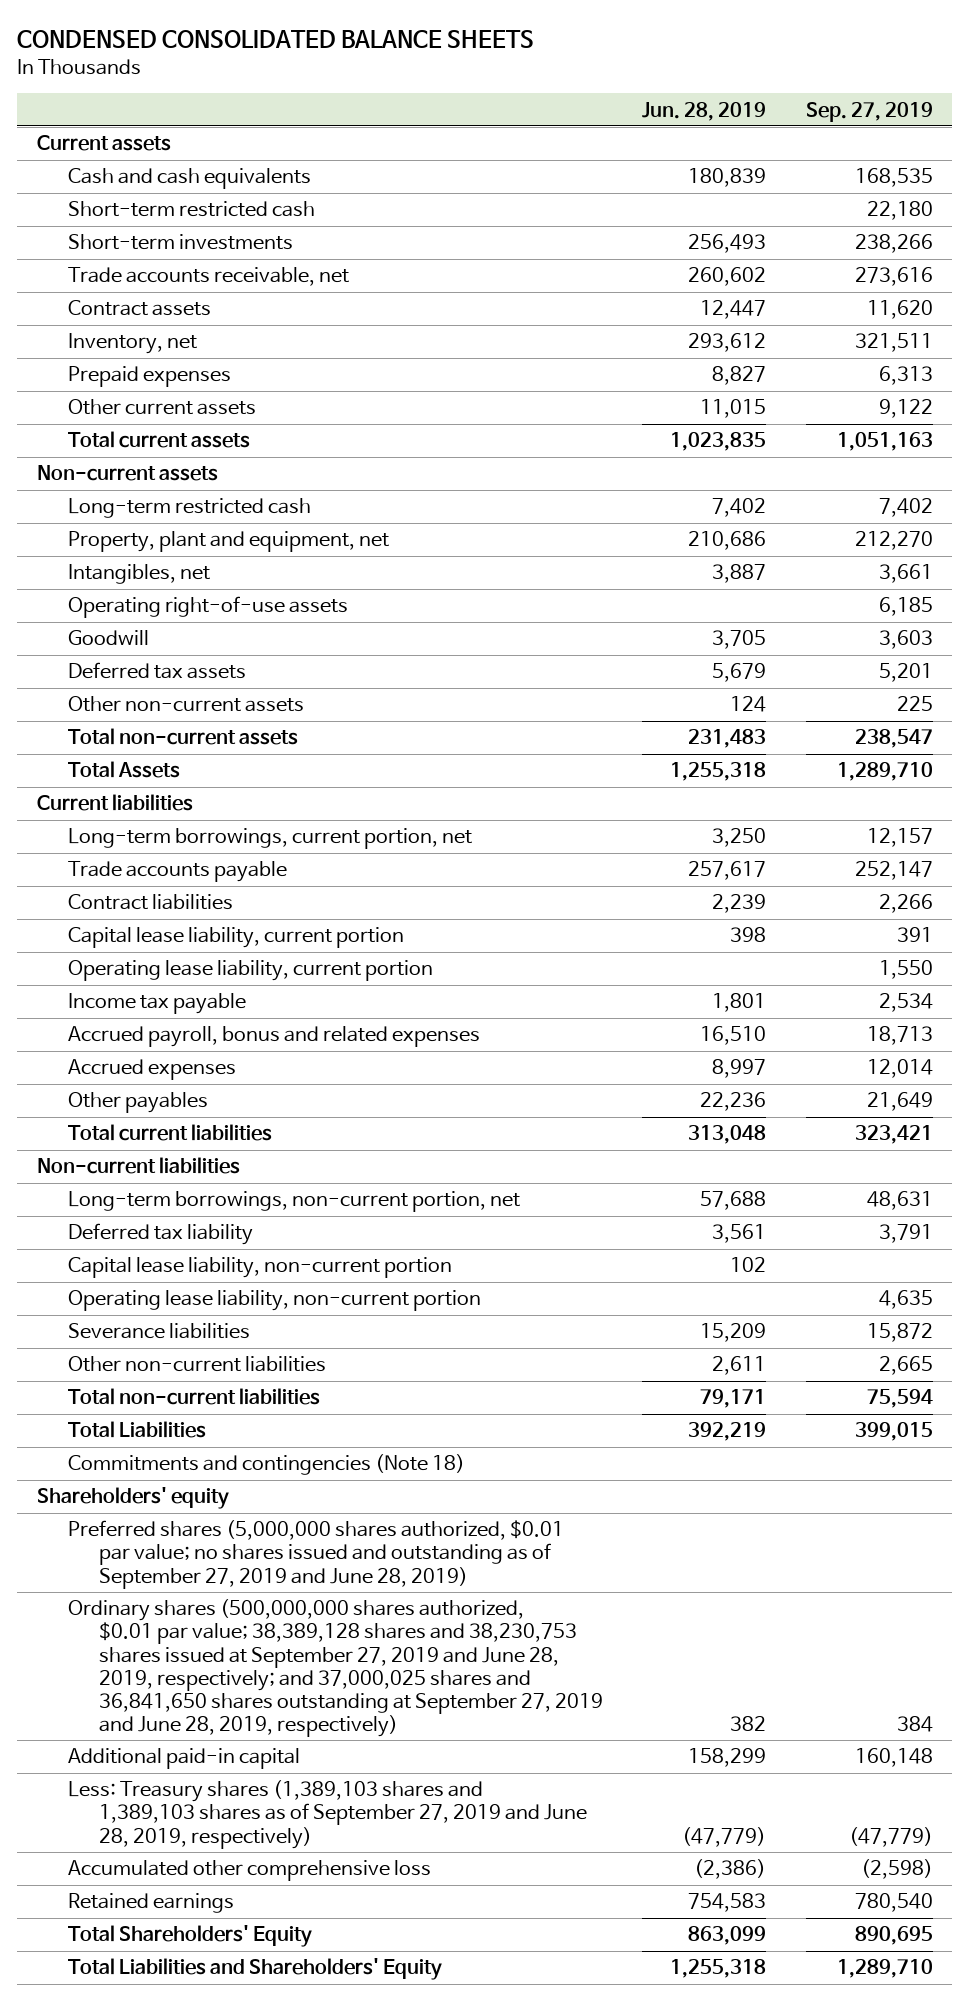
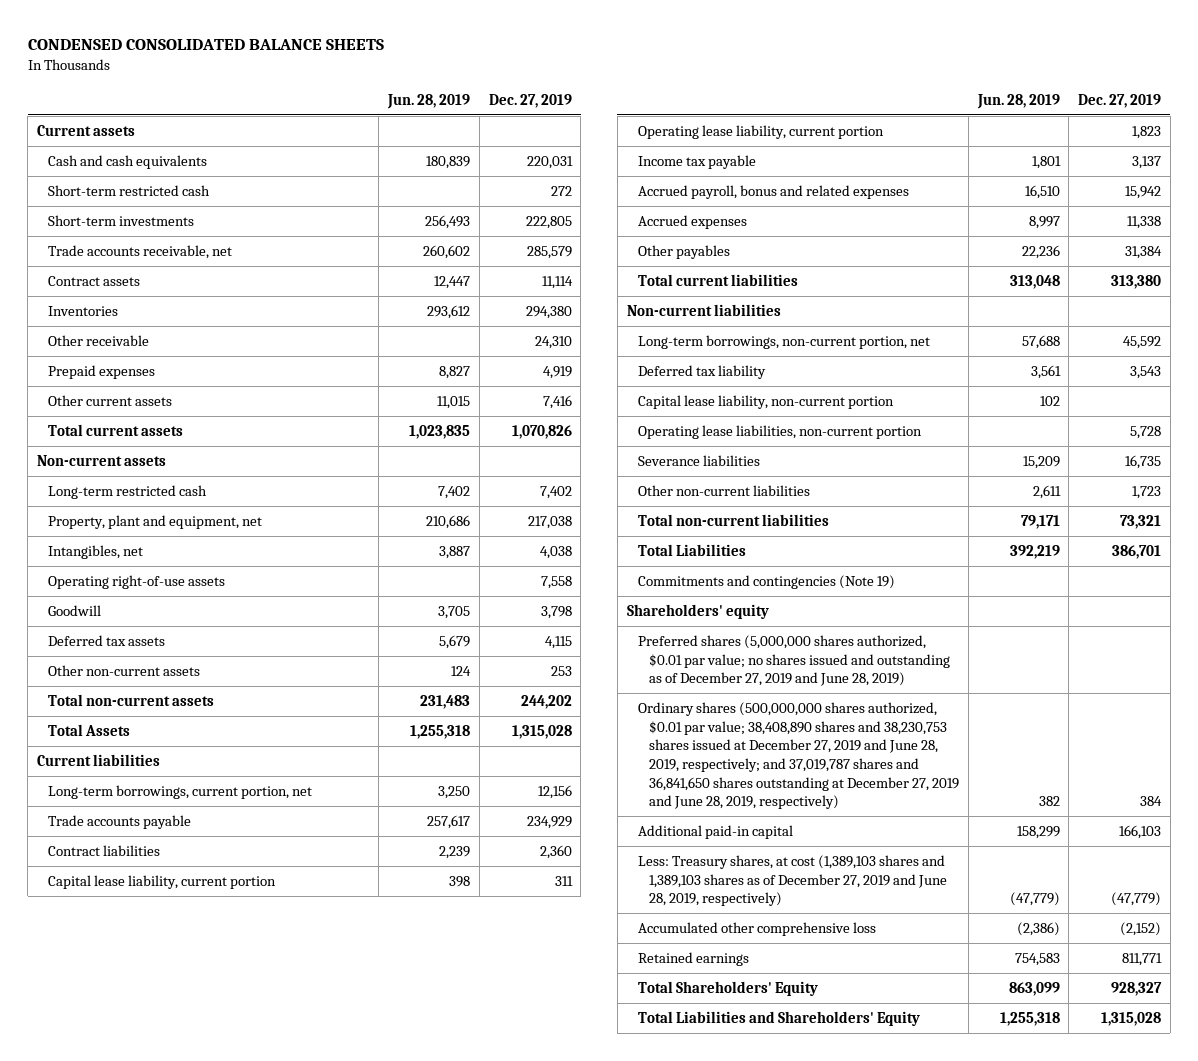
- | Jun. 28, 2019 | Sep. 27, 2019
+ | Jun. 28, 2019 | Dec. 27, 2019
- Inventory, net | 293,612 | 321,511
+ Inventories | 293,612 | 294,380
+ Other receivable | | 24,310
- Operating lease liability, non-current portion | | 4,635
+ Operating lease liabilities, non-current portion | | 5,728
- Commitments and contingencies (Note 18)
+ Commitments and contingencies (Note 19)
- Preferred shares (5,000,000 shares authorized, $0.01 par value; no shares issued and outstanding as of September 27, 2019 and June 28, 2019)
- Ordinary shares (500,000,000 shares authorized, $0.01 par value; 38,389,128 shares and 38,230,753 shares issued at September 27, 2019 and June 28, 2019, respectively; and 37,000,025 shares and 36,841,650 shares outstanding at September 27, 2019 and June 28, 2019, respectively) | 382 | 384
+ Preferred shares (5,000,000 shares authorized, $0.01 par value; no shares issued and outstanding as of December 27, 2019 and June 28, 2019)
+ Ordinary shares (500,000,000 shares authorized, $0.01 par value; 38,408,890 shares and 38,230,753 shares issued at December 27, 2019 and June 28, 2019, respectively; and 37,019,787 shares and 36,841,650 shares outstanding at December 27, 2019 and June 28, 2019, respectively) | 382 | 384
- Less: Treasury shares (1,389,103 shares and 1,389,103 shares as of September 27, 2019 and June 28, 2019, respectively) | (47,779) | (47,779)
+ Less: Treasury shares, at cost (1,389,103 shares and 1,389,103 shares as of December 27, 2019 and June 28, 2019, respectively) | (47,779) | (47,779)

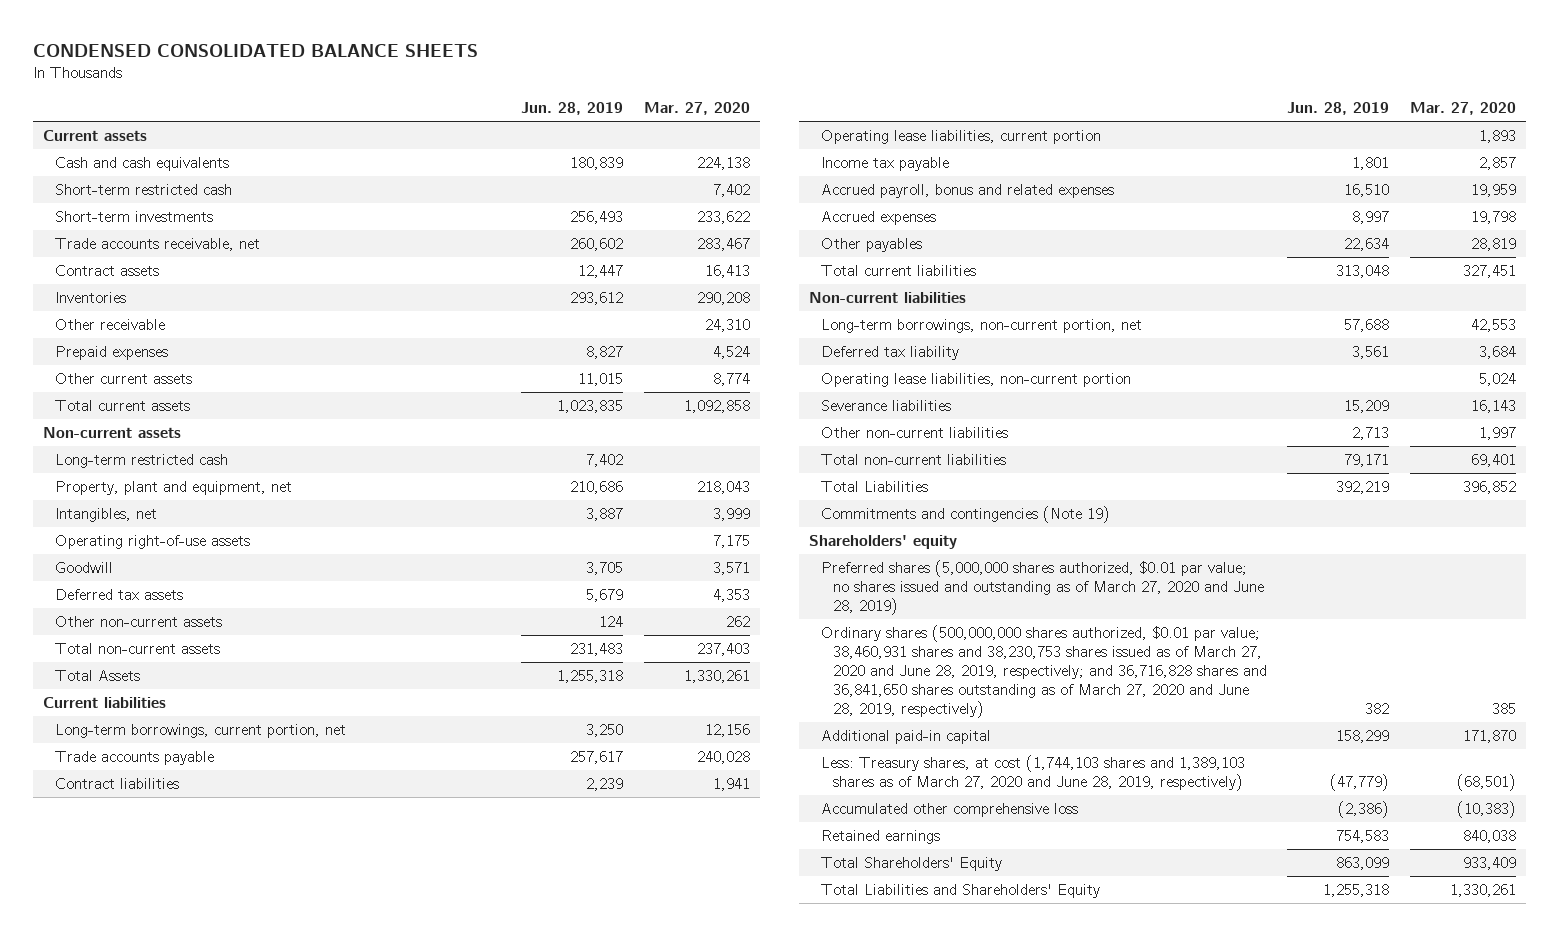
- | Jun. 28, 2019 | Dec. 27, 2019
+ | Jun. 28, 2019 | Mar. 27, 2020
- Capital lease liability, current portion | 398 | 311
- Operating lease liability, current portion | | 1,823
+ Operating lease liabilities, current portion | | 1,893
- Other payables | 22,236 | 31,384
+ Other payables | 22,634 | 28,819
- Capital lease liability, non-current portion | 102 |
- Other non-current liabilities | 2,611 | 1,723
+ Other non-current liabilities | 2,713 | 1,997
- Preferred shares (5,000,000 shares authorized, $0.01 par value; no shares issued and outstanding as of December 27, 2019 and June 28, 2019)
- Ordinary shares (500,000,000 shares authorized, $0.01 par value; 38,408,890 shares and 38,230,753 shares issued at December 27, 2019 and June 28, 2019, respectively; and 37,019,787 shares and 36,841,650 shares outstanding at December 27, 2019 and June 28, 2019, respectively) | 382 | 384
+ Preferred shares (5,000,000 shares authorized, $0.01 par value; no shares issued and outstanding as of March 27, 2020 and June 28, 2019)
+ Ordinary shares (500,000,000 shares authorized, $0.01 par value; 38,460,931 shares and 38,230,753 shares issued as of March 27, 2020 and June 28, 2019, respectively; and 36,716,828 shares and 36,841,650 shares outstanding as of March 27, 2020 and June 28, 2019, respectively) | 382 | 385
- Less: Treasury shares, at cost (1,389,103 shares and 1,389,103 shares as of December 27, 2019 and June 28, 2019, respectively) | (47,779) | (47,779)
+ Less: Treasury shares, at cost (1,744,103 shares and 1,389,103 shares as of March 27, 2020 and June 28, 2019, respectively) | (47,779) | (68,501)

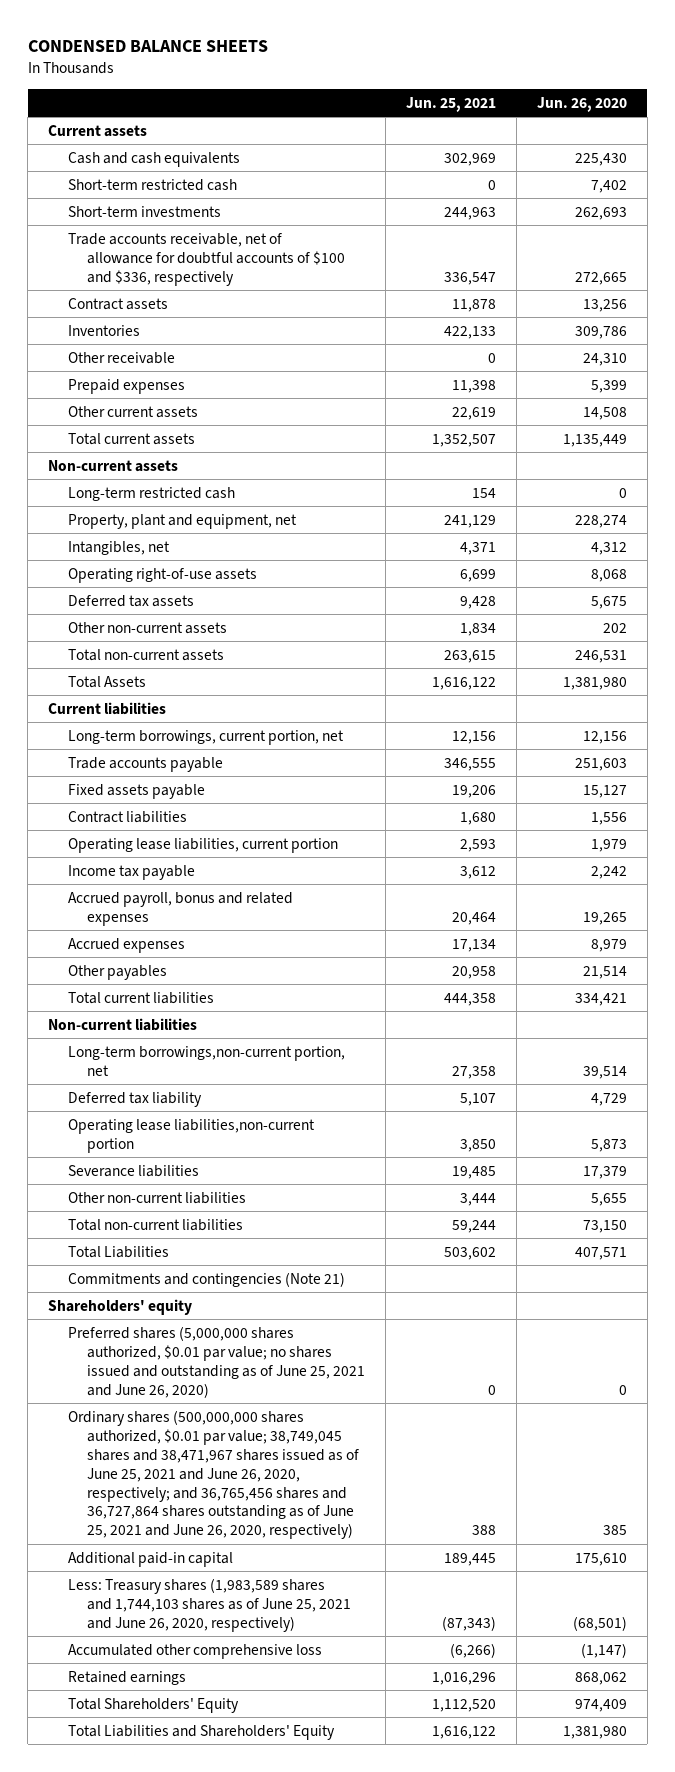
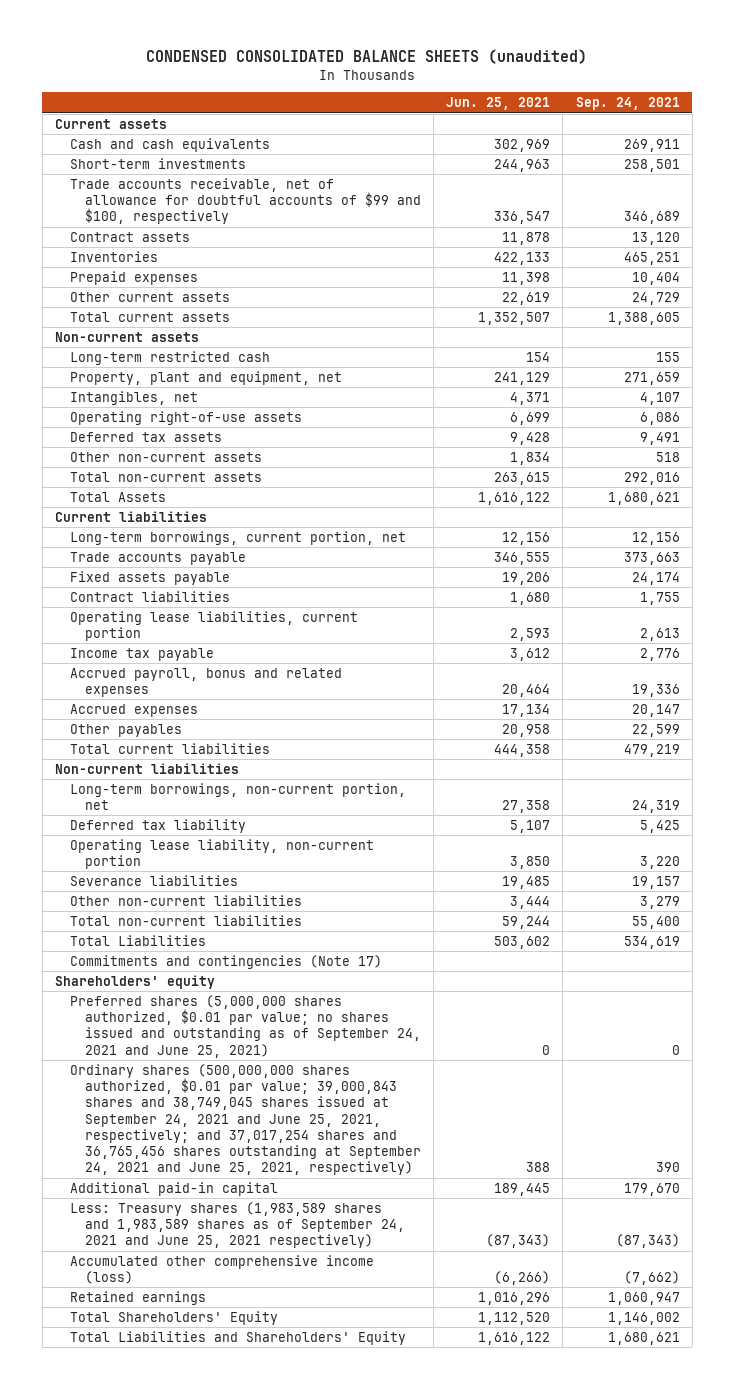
- CONDENSED BALANCE SHEETS
+ CONDENSED CONSOLIDATED BALANCE SHEETS (unaudited)
- | Jun. 25, 2021 | Jun. 26, 2020
+ | Jun. 25, 2021 | Sep. 24, 2021
- Short-term restricted cash | 0 | 7,402
- Trade accounts receivable, net of allowance for doubtful accounts of $100 and $336, respectively | 336,547 | 272,665
+ Trade accounts receivable, net of allowance for doubtful accounts of $99 and $100, respectively | 336,547 | 346,689
- Other receivable | 0 | 24,310
- Long-term borrowings,non-current portion, net | 27,358 | 39,514
+ Long-term borrowings, non-current portion, net | 27,358 | 24,319
- Operating lease liabilities,non-current portion | 3,850 | 5,873
+ Operating lease liability, non-current portion | 3,850 | 3,220
- Commitments and contingencies (Note 21)
+ Commitments and contingencies (Note 17)
- Preferred shares (5,000,000 shares authorized, $0.01 par value; no shares issued and outstanding as of June 25, 2021 and June 26, 2020) | 0 | 0
- Ordinary shares (500,000,000 shares authorized, $0.01 par value; 38,749,045 shares and 38,471,967 shares issued as of June 25, 2021 and June 26, 2020, respectively; and 36,765,456 shares and 36,727,864 shares outstanding as of June 25, 2021 and June 26, 2020, respectively) | 388 | 385
+ Preferred shares (5,000,000 shares authorized, $0.01 par value; no shares issued and outstanding as of September 24, 2021 and June 25, 2021) | 0 | 0
+ Ordinary shares (500,000,000 shares authorized, $0.01 par value; 39,000,843 shares and 38,749,045 shares issued at September 24, 2021 and June 25, 2021, respectively; and 37,017,254 shares and 36,765,456 shares outstanding at September 24, 2021 and June 25, 2021, respectively) | 388 | 390
- Less: Treasury shares (1,983,589 shares and 1,744,103 shares as of June 25, 2021 and June 26, 2020, respectively) | (87,343) | (68,501)
- Accumulated other comprehensive loss | (6,266) | (1,147)
+ Less: Treasury shares (1,983,589 shares and 1,983,589 shares as of September 24, 2021 and June 25, 2021 respectively) | (87,343) | (87,343)
+ Accumulated other comprehensive income (loss) | (6,266) | (7,662)

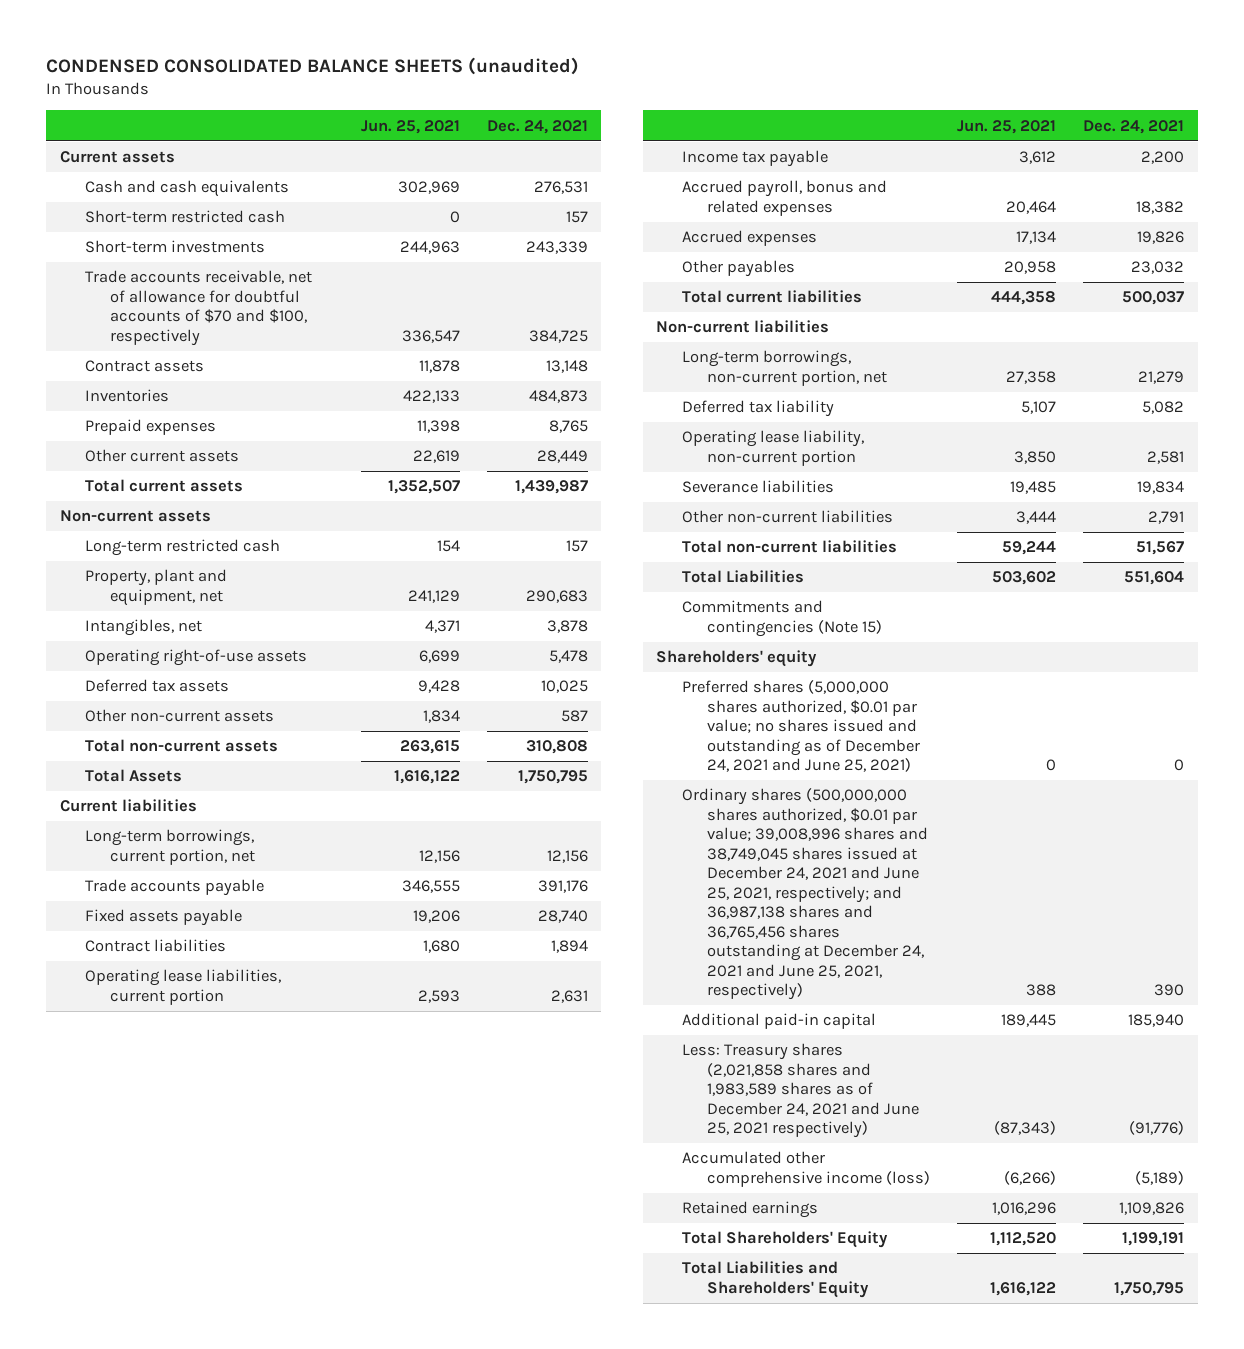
- | Jun. 25, 2021 | Sep. 24, 2021
+ | Jun. 25, 2021 | Dec. 24, 2021
+ Short-term restricted cash | 0 | 157
- Trade accounts receivable, net of allowance for doubtful accounts of $99 and $100, respectively | 336,547 | 346,689
+ Trade accounts receivable, net of allowance for doubtful accounts of $70 and $100, respectively | 336,547 | 384,725
- Commitments and contingencies (Note 17)
+ Commitments and contingencies (Note 15)
- Preferred shares (5,000,000 shares authorized, $0.01 par value; no shares issued and outstanding as of September 24, 2021 and June 25, 2021) | 0 | 0
- Ordinary shares (500,000,000 shares authorized, $0.01 par value; 39,000,843 shares and 38,749,045 shares issued at September 24, 2021 and June 25, 2021, respectively; and 37,017,254 shares and 36,765,456 shares outstanding at September 24, 2021 and June 25, 2021, respectively) | 388 | 390
+ Preferred shares (5,000,000 shares authorized, $0.01 par value; no shares issued and outstanding as of December 24, 2021 and June 25, 2021) | 0 | 0
+ Ordinary shares (500,000,000 shares authorized, $0.01 par value; 39,008,996 shares and 38,749,045 shares issued at December 24, 2021 and June 25, 2021, respectively; and 36,987,138 shares and 36,765,456 shares outstanding at December 24, 2021 and June 25, 2021, respectively) | 388 | 390
- Less: Treasury shares (1,983,589 shares and 1,983,589 shares as of September 24, 2021 and June 25, 2021 respectively) | (87,343) | (87,343)
+ Less: Treasury shares (2,021,858 shares and 1,983,589 shares as of December 24, 2021 and June 25, 2021 respectively) | (87,343) | (91,776)

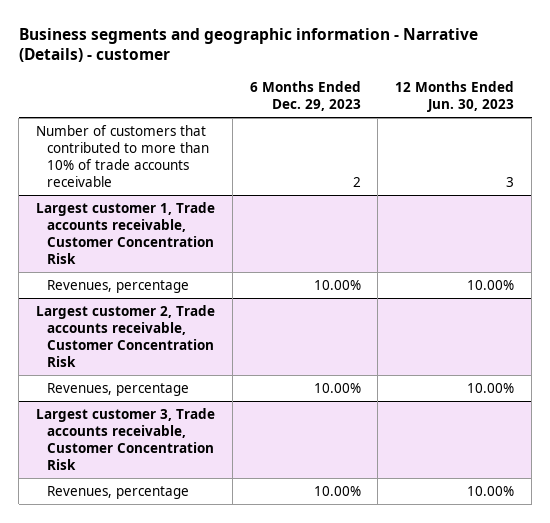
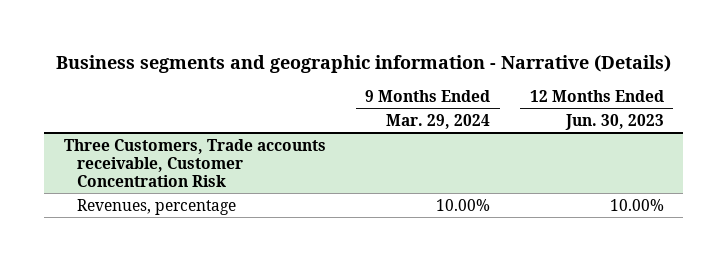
- Business segments and geographic information - Narrative (Details) - customer
+ Business segments and geographic information - Narrative (Details)
- | 6 Months Ended Dec. 29, 2023 | 12 Months Ended Jun. 30, 2023
+ | 9 Months Ended Mar. 29, 2024 | 12 Months Ended Jun. 30, 2023
- Number of customers that contributed to more than 10% of trade accounts receivable | 2 | 3
- Largest customer 1, Trade accounts receivable, Customer Concentration Risk
- Revenues, percentage | 10.00% | 10.00%
- Largest customer 2, Trade accounts receivable, Customer Concentration Risk
- Revenues, percentage | 10.00% | 10.00%
- Largest customer 3, Trade accounts receivable, Customer Concentration Risk
+ Three Customers, Trade accounts receivable, Customer Concentration Risk

